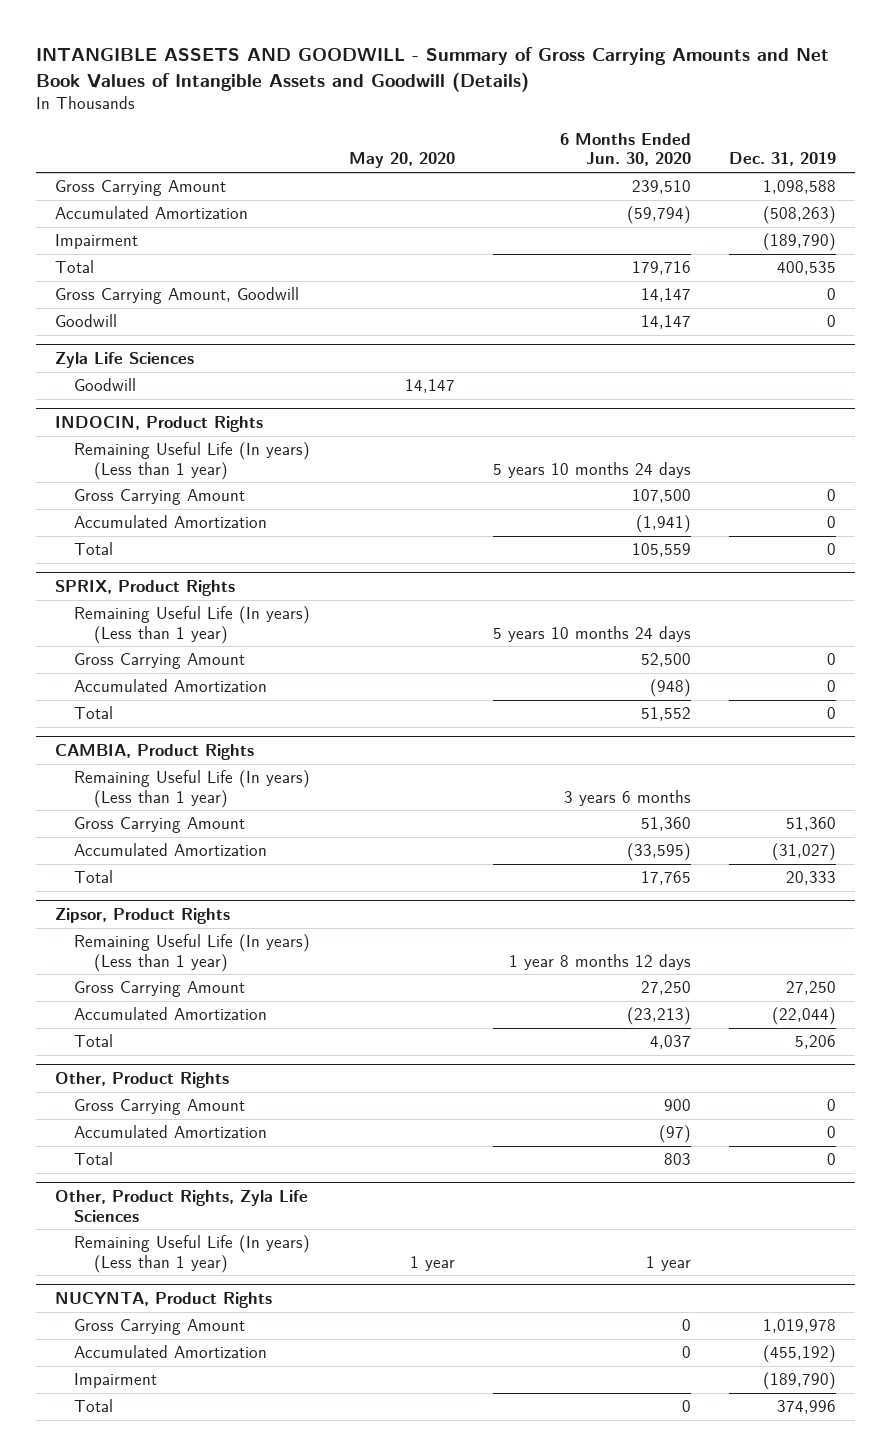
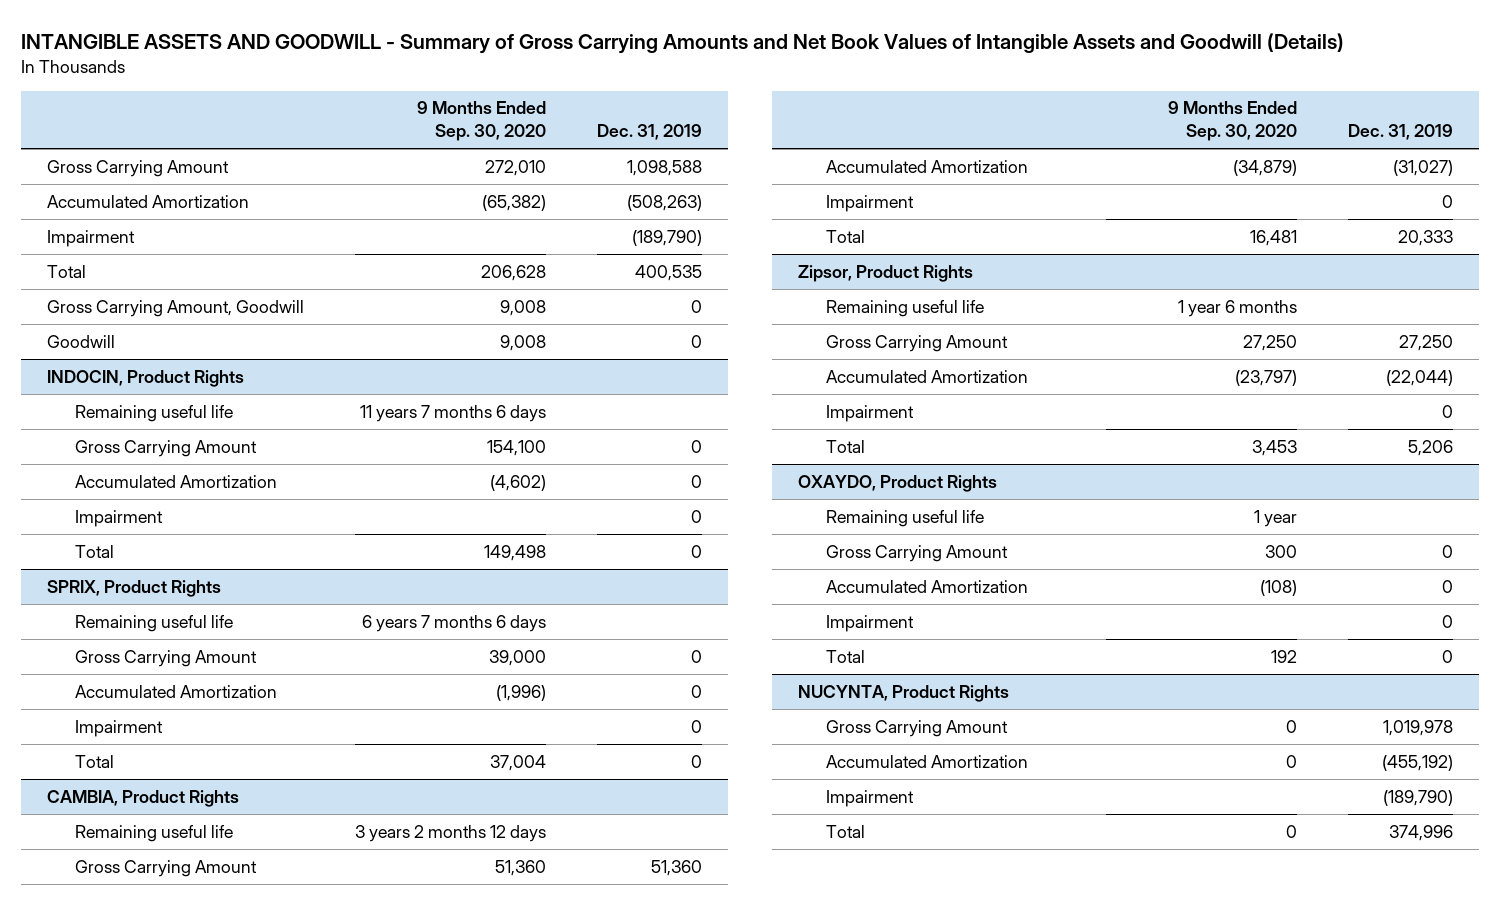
- | May 20, 2020 | 6 Months Ended Jun. 30, 2020 | Dec. 31, 2019
+ | 9 Months Ended Sep. 30, 2020 | Dec. 31, 2019
- Zyla Life Sciences
- Goodwill | 14,147 | |
@ INDOCIN, Product Rights
- Remaining Useful Life (In years) (Less than 1 year) | | 5 years 10 months 24 days |
+ Remaining useful life | 11 years 7 months 6 days |
+ Impairment | | 0
@ SPRIX, Product Rights
- Remaining Useful Life (In years) (Less than 1 year) | | 5 years 10 months 24 days |
+ Remaining useful life | 6 years 7 months 6 days |
+ Impairment | | 0
@ CAMBIA, Product Rights
- Remaining Useful Life (In years) (Less than 1 year) | | 3 years 6 months |
+ Remaining useful life | 3 years 2 months 12 days |
+ Impairment | | 0
@ Zipsor, Product Rights
- Remaining Useful Life (In years) (Less than 1 year) | | 1 year 8 months 12 days |
+ Remaining useful life | 1 year 6 months |
+ Impairment | | 0
- Other, Product Rights
+ OXAYDO, Product Rights
+ Remaining useful life | 1 year |
+ Impairment | | 0
- Other, Product Rights, Zyla Life Sciences
- Remaining Useful Life (In years) (Less than 1 year) | 1 year | 1 year |

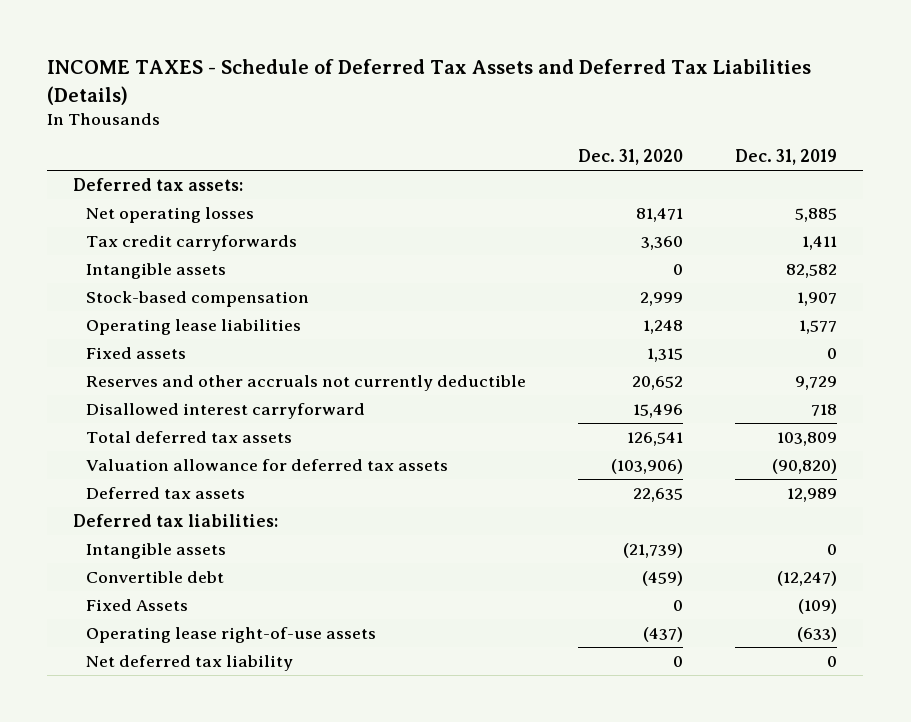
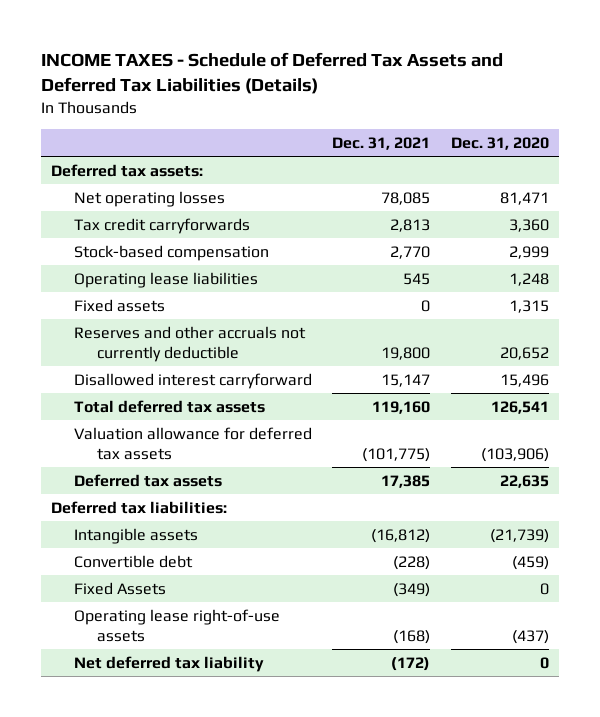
- | Dec. 31, 2020 | Dec. 31, 2019
+ | Dec. 31, 2021 | Dec. 31, 2020
- Intangible assets | 0 | 82,582

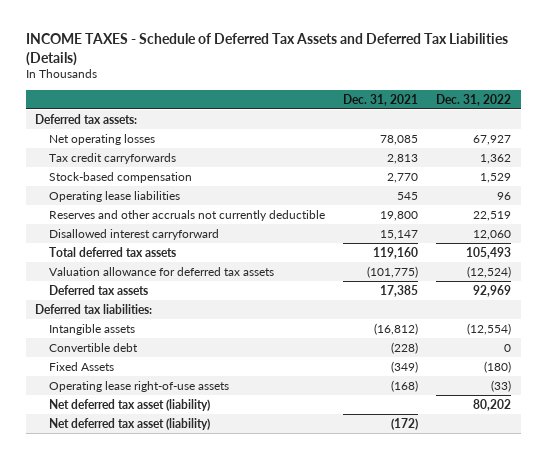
- | Dec. 31, 2021 | Dec. 31, 2020
+ | Dec. 31, 2021 | Dec. 31, 2022
- Fixed assets | 0 | 1,315
- Net deferred tax liability | (172) | 0
+ Net deferred tax asset (liability) | | 80,202
+ Net deferred tax asset (liability) | (172) |

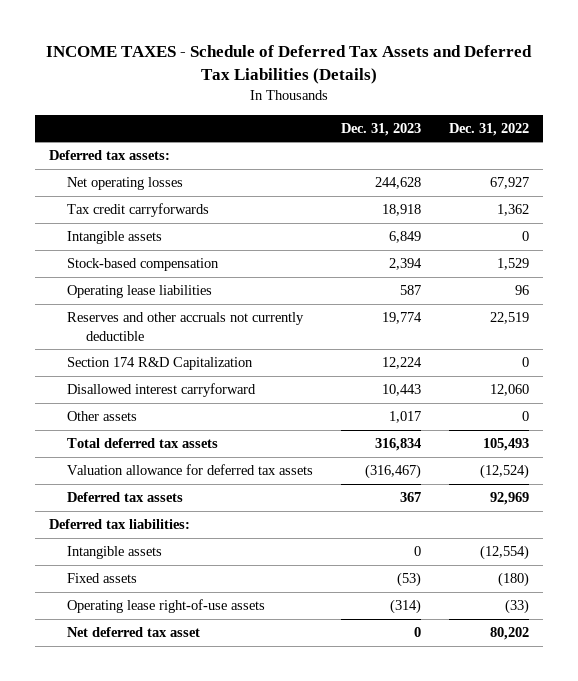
- | Dec. 31, 2021 | Dec. 31, 2022
+ | Dec. 31, 2023 | Dec. 31, 2022
+ Intangible assets | 6,849 | 0
+ Section 174 R&D Capitalization | 12,224 | 0
+ Other assets | 1,017 | 0
- Convertible debt | (228) | 0
- Fixed Assets | (349) | (180)
+ Fixed assets | (53) | (180)
- Net deferred tax asset (liability) | | 80,202
- Net deferred tax asset (liability) | (172) |
+ Net deferred tax asset | 0 | 80,202

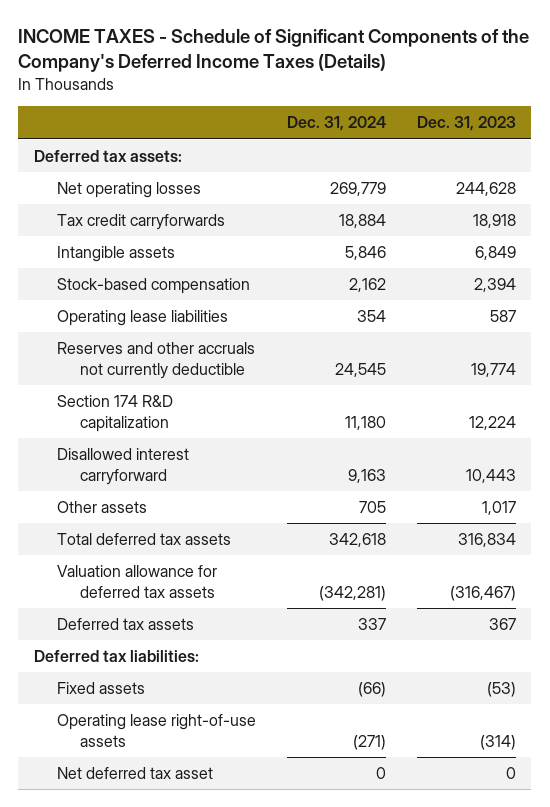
- INCOME TAXES - Schedule of Deferred Tax Assets and Deferred Tax Liabilities (Details)
+ INCOME TAXES - Schedule of Significant Components of the Company's Deferred Income Taxes (Details)
- | Dec. 31, 2023 | Dec. 31, 2022
+ | Dec. 31, 2024 | Dec. 31, 2023
- Section 174 R&D Capitalization | 12,224 | 0
+ Section 174 R&D capitalization | 11,180 | 12,224
- Intangible assets | 0 | (12,554)

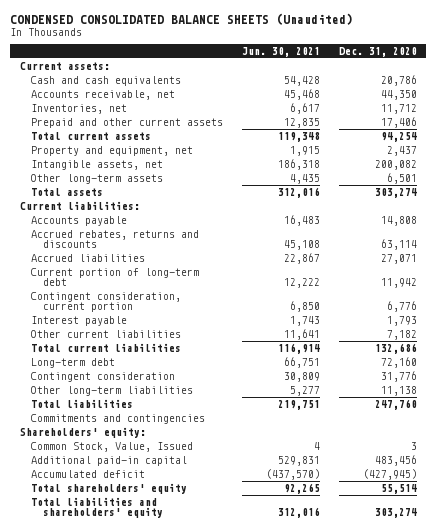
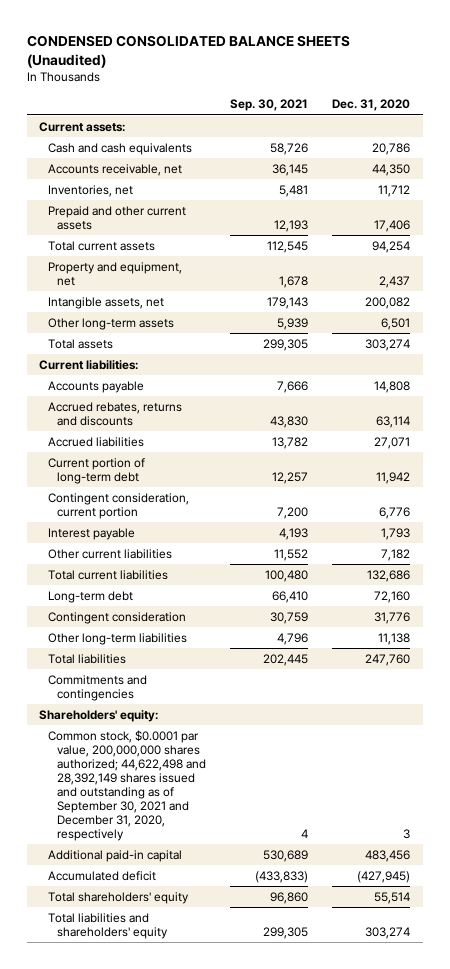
- | Jun. 30, 2021 | Dec. 31, 2020
+ | Sep. 30, 2021 | Dec. 31, 2020
- Common Stock, Value, Issued | 4 | 3
+ Common stock, $0.0001 par value, 200,000,000 shares authorized; 44,622,498 and 28,392,149 shares issued and outstanding as of September 30, 2021 and December 31, 2020, respectively | 4 | 3

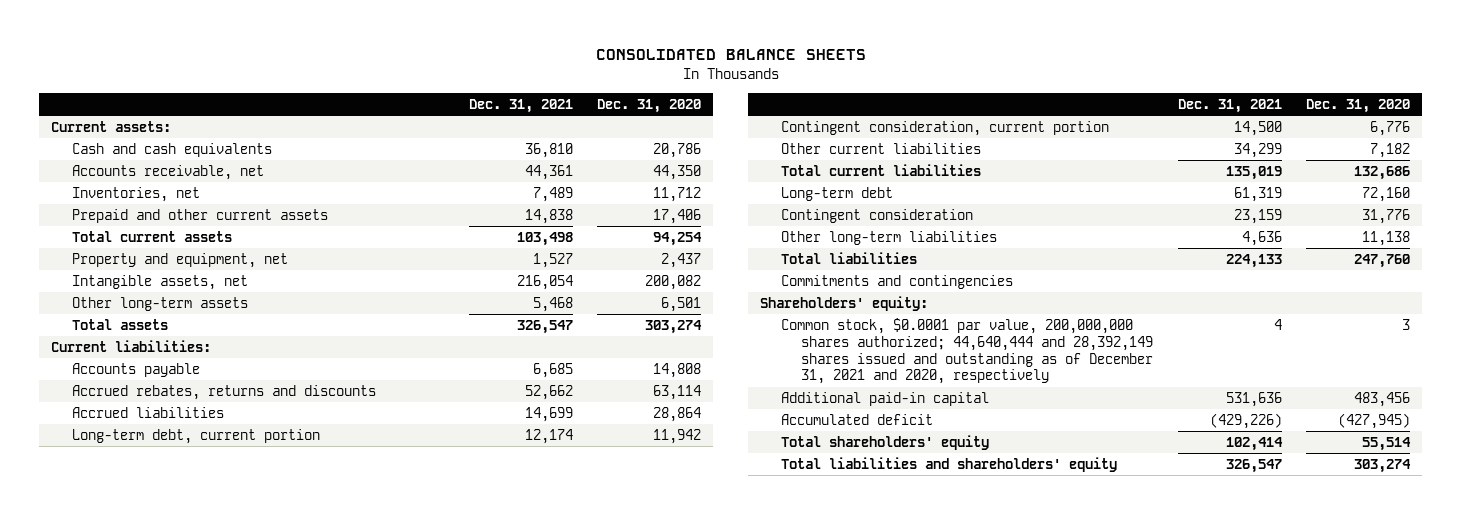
- CONDENSED CONSOLIDATED BALANCE SHEETS (Unaudited)
+ CONSOLIDATED BALANCE SHEETS
- | Sep. 30, 2021 | Dec. 31, 2020
+ | Dec. 31, 2021 | Dec. 31, 2020
- Accrued liabilities | 13,782 | 27,071
- Current portion of long-term debt | 12,257 | 11,942
+ Accrued liabilities | 14,699 | 28,864
+ Long-term debt, current portion | 12,174 | 11,942
- Interest payable | 4,193 | 1,793
- Common stock, $0.0001 par value, 200,000,000 shares authorized; 44,622,498 and 28,392,149 shares issued and outstanding as of September 30, 2021 and December 31, 2020, respectively | 4 | 3
+ Common stock, $0.0001 par value, 200,000,000 shares authorized; 44,640,444 and 28,392,149 shares issued and outstanding as of December 31, 2021 and 2020, respectively | 4 | 3

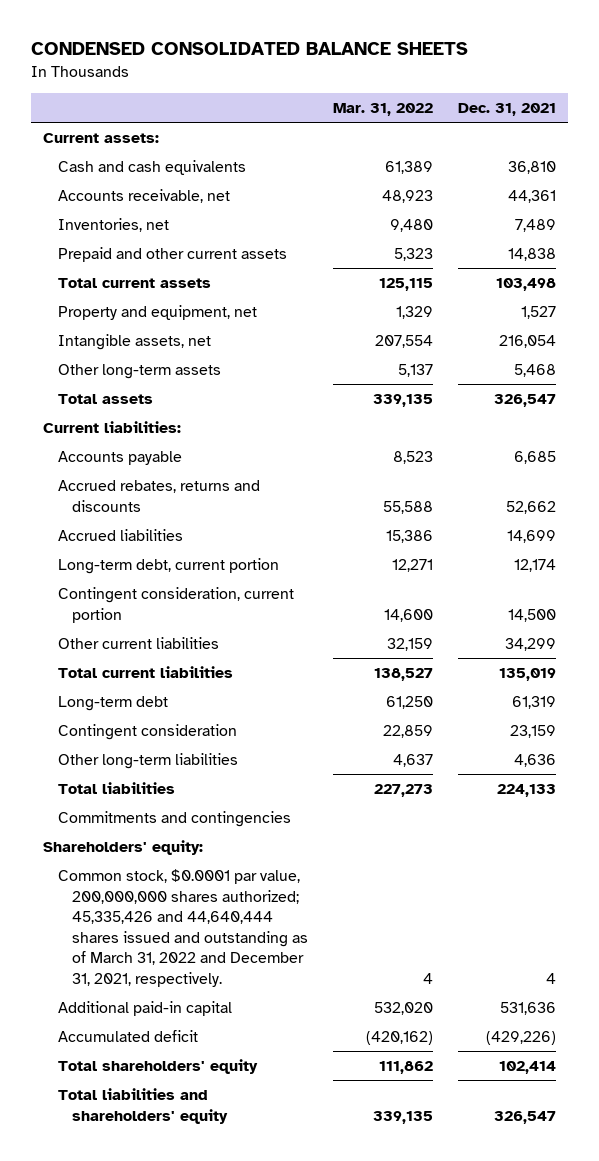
- CONSOLIDATED BALANCE SHEETS
+ CONDENSED CONSOLIDATED BALANCE SHEETS
- | Dec. 31, 2021 | Dec. 31, 2020
+ | Mar. 31, 2022 | Dec. 31, 2021
- Common stock, $0.0001 par value, 200,000,000 shares authorized; 44,640,444 and 28,392,149 shares issued and outstanding as of December 31, 2021 and 2020, respectively | 4 | 3
+ Common stock, $0.0001 par value, 200,000,000 shares authorized; 45,335,426 and 44,640,444 shares issued and outstanding as of March 31, 2022 and December 31, 2021, respectively. | 4 | 4

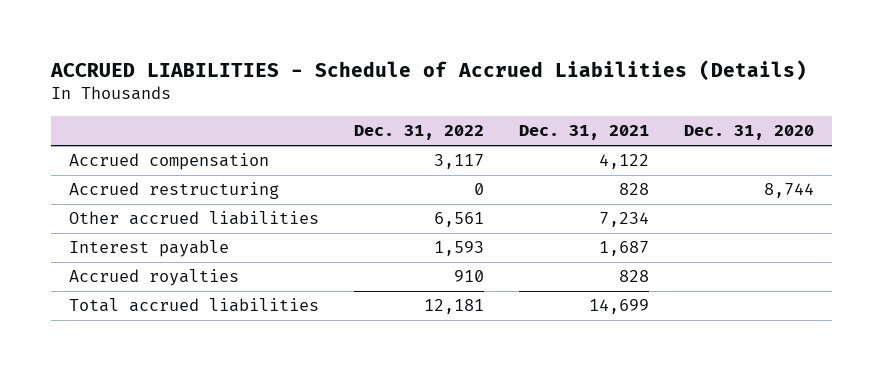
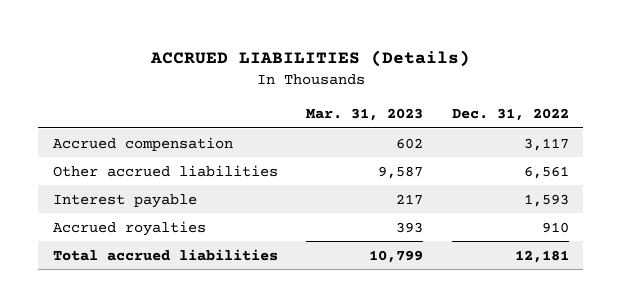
- ACCRUED LIABILITIES - Schedule of Accrued Liabilities (Details)
+ ACCRUED LIABILITIES (Details)
- | Dec. 31, 2022 | Dec. 31, 2021 | Dec. 31, 2020
+ | Mar. 31, 2023 | Dec. 31, 2022
- Accrued restructuring | 0 | 828 | 8,744

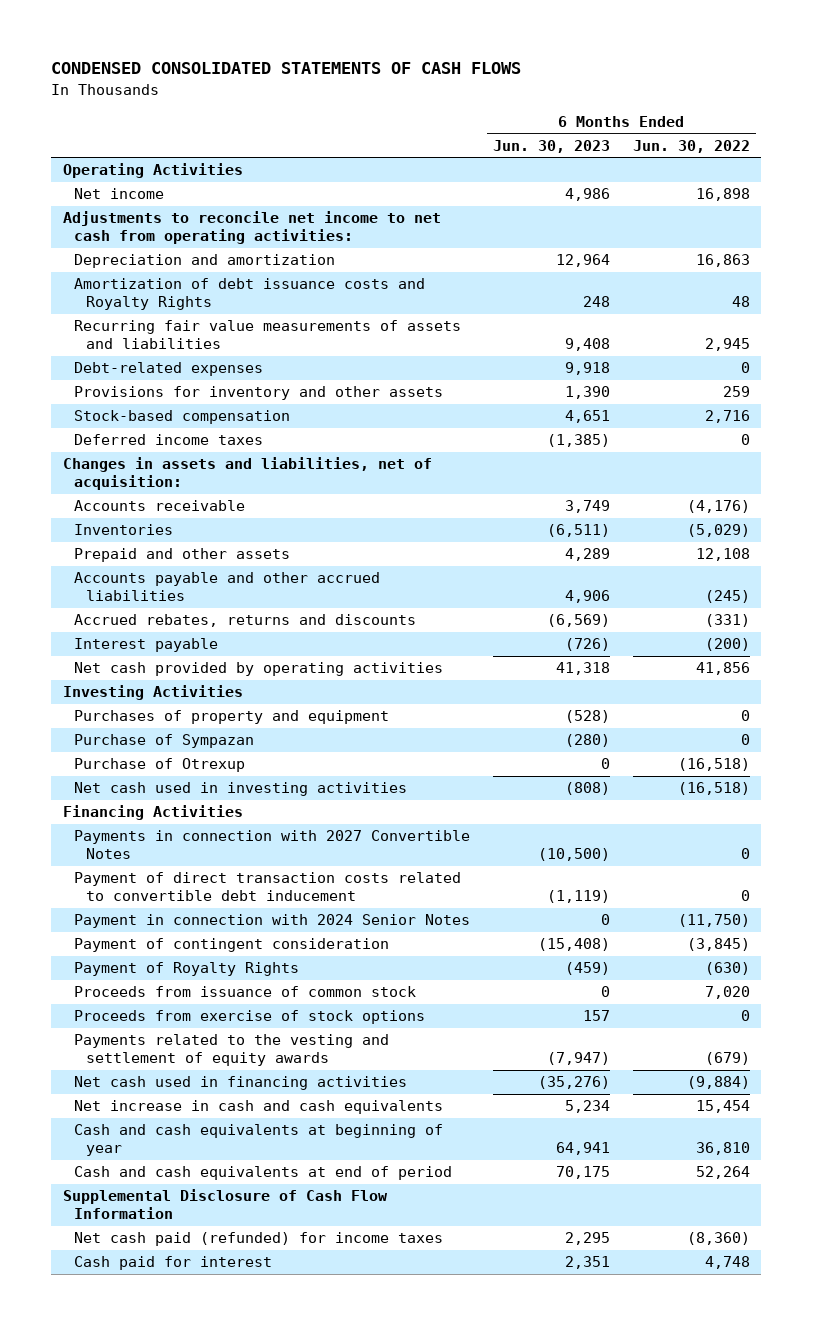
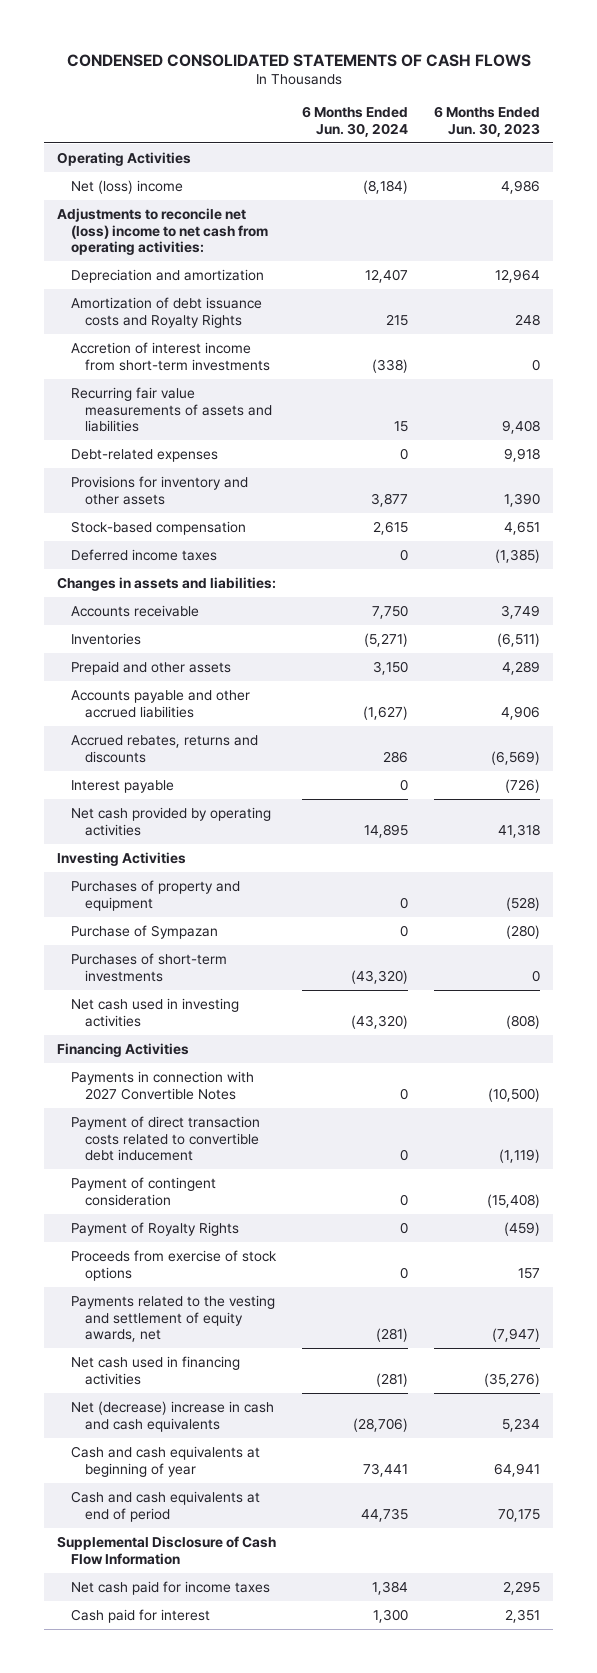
- | 6 Months Ended Jun. 30, 2023 | 6 Months Ended Jun. 30, 2022
+ | 6 Months Ended Jun. 30, 2024 | 6 Months Ended Jun. 30, 2023
- Net income | 4,986 | 16,898
- Adjustments to reconcile net income to net cash from operating activities:
+ Net (loss) income | (8,184) | 4,986
+ Adjustments to reconcile net (loss) income to net cash from operating activities:
+ Accretion of interest income from short-term investments | (338) | 0
- Changes in assets and liabilities, net of acquisition:
+ Changes in assets and liabilities:
- Purchase of Otrexup | 0 | (16,518)
+ Purchases of short-term investments | (43,320) | 0
- Payment in connection with 2024 Senior Notes | 0 | (11,750)
- Proceeds from issuance of common stock | 0 | 7,020
- Payments related to the vesting and settlement of equity awards | (7,947) | (679)
+ Payments related to the vesting and settlement of equity awards, net | (281) | (7,947)
- Net increase in cash and cash equivalents | 5,234 | 15,454
+ Net (decrease) increase in cash and cash equivalents | (28,706) | 5,234
- Net cash paid (refunded) for income taxes | 2,295 | (8,360)
+ Net cash paid for income taxes | 1,384 | 2,295

